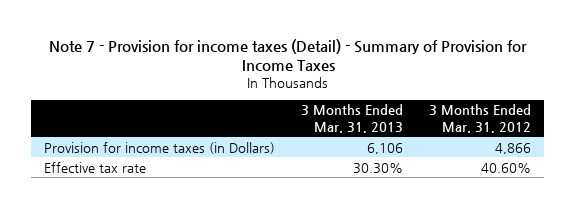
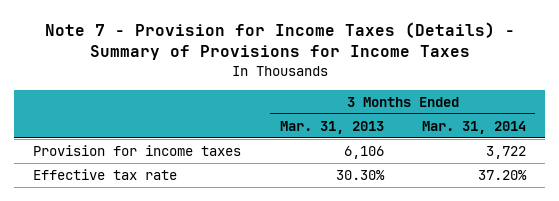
- Note 7 - Provision for income taxes (Detail) - Summary of Provision for Income Taxes
+ Note 7 - Provision for Income Taxes (Details) - Summary of Provisions for Income Taxes
- | 3 Months Ended Mar. 31, 2013 | 3 Months Ended Mar. 31, 2012
+ | 3 Months Ended Mar. 31, 2013 | 3 Months Ended Mar. 31, 2014
- Provision for income taxes (in Dollars) | 6,106 | 4,866
+ Provision for income taxes | 6,106 | 3,722

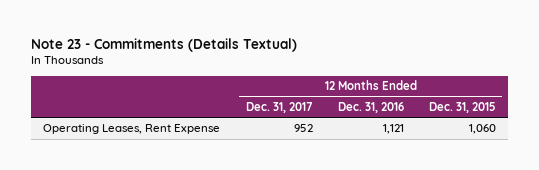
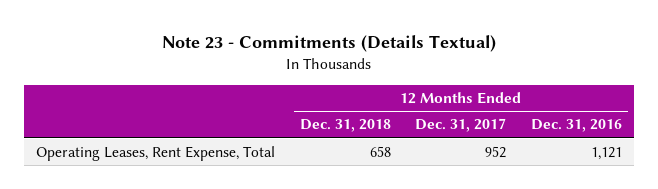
- | 12 Months Ended Dec. 31, 2017 | 12 Months Ended Dec. 31, 2016 | 12 Months Ended Dec. 31, 2015
+ | 12 Months Ended Dec. 31, 2018 | 12 Months Ended Dec. 31, 2017 | 12 Months Ended Dec. 31, 2016
- Operating Leases, Rent Expense | 952 | 1,121 | 1,060
+ Operating Leases, Rent Expense, Total | 658 | 952 | 1,121

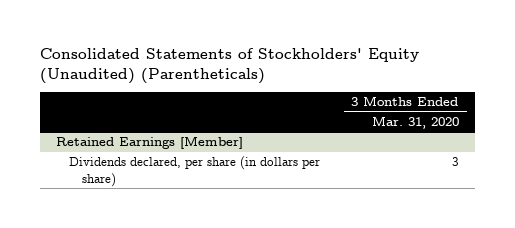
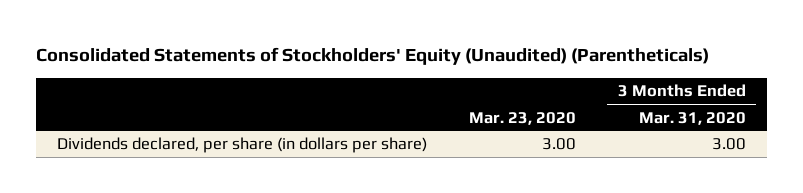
- | 3 Months Ended Mar. 31, 2020
+ | Mar. 23, 2020 | 3 Months Ended Mar. 31, 2020
- Retained Earnings [Member]
- Dividends declared, per share (in dollars per share) | 3
+ Dividends declared, per share (in dollars per share) | 3.00 | 3.00

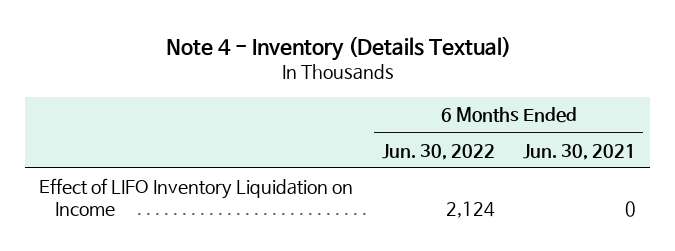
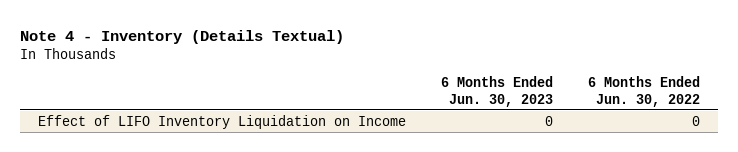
- | 6 Months Ended Jun. 30, 2022 | 6 Months Ended Jun. 30, 2021
+ | 6 Months Ended Jun. 30, 2023 | 6 Months Ended Jun. 30, 2022
- Effect of LIFO Inventory Liquidation on Income | 2,124 | 0
+ Effect of LIFO Inventory Liquidation on Income | 0 | 0

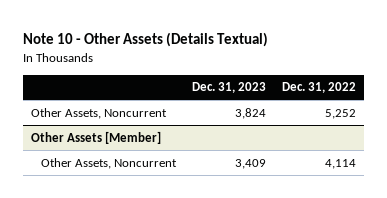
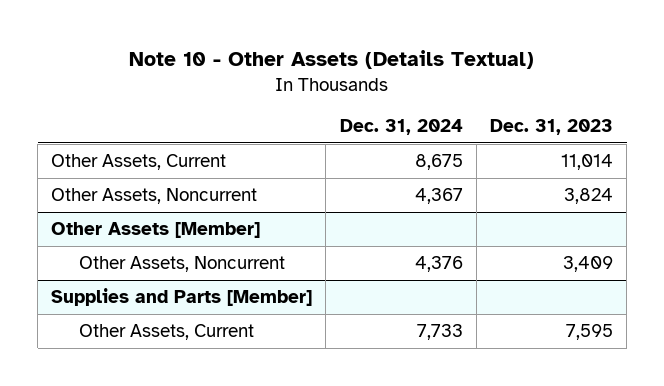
- | Dec. 31, 2023 | Dec. 31, 2022
+ | Dec. 31, 2024 | Dec. 31, 2023
+ Other Assets, Current | 8,675 | 11,014
+ Supplies and Parts [Member]
+ Other Assets, Current | 7,733 | 7,595

